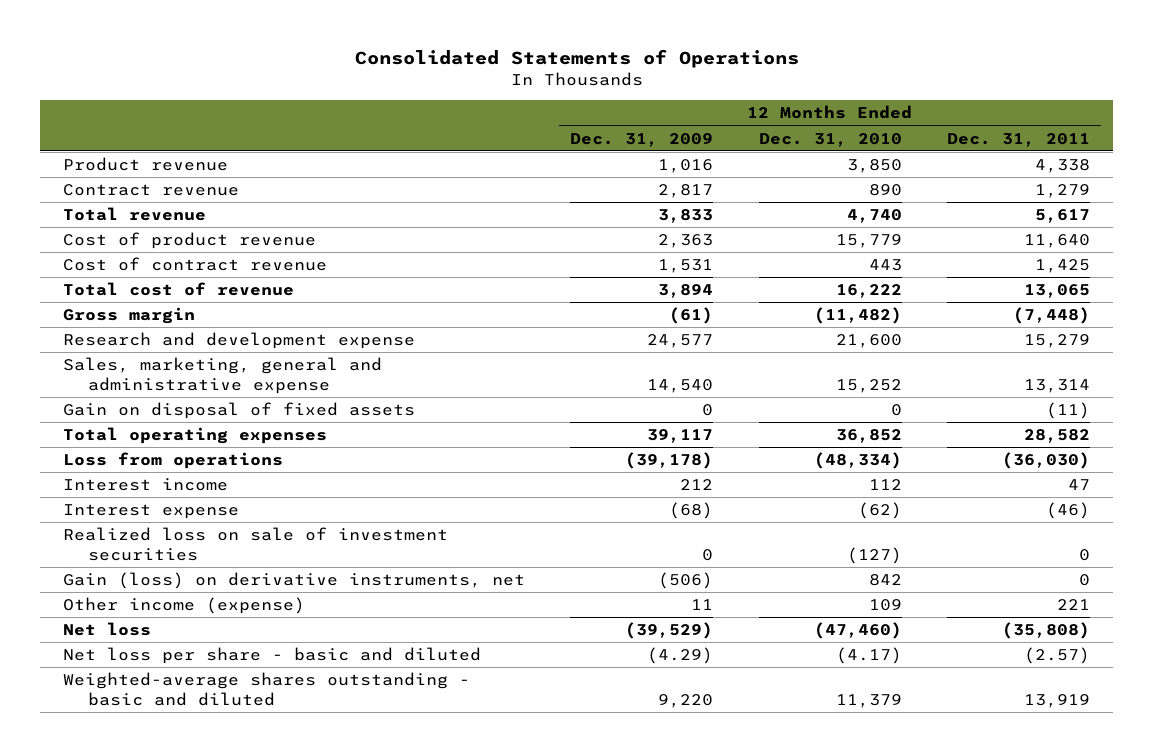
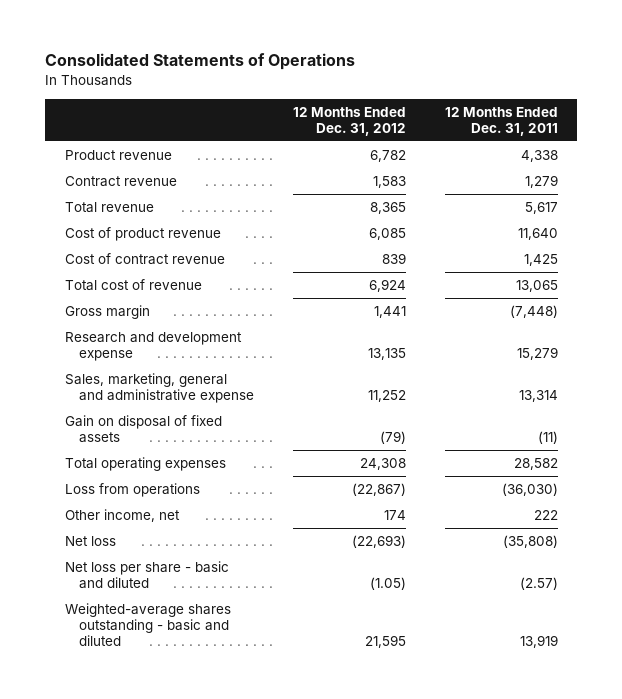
- | 12 Months Ended Dec. 31, 2009 | 12 Months Ended Dec. 31, 2010 | 12 Months Ended Dec. 31, 2011
+ | 12 Months Ended Dec. 31, 2012 | 12 Months Ended Dec. 31, 2011
- Interest income | 212 | 112 | 47
- Interest expense | (68) | (62) | (46)
- Realized loss on sale of investment securities | 0 | (127) | 0
- Gain (loss) on derivative instruments, net | (506) | 842 | 0
- Other income (expense) | 11 | 109 | 221
+ Other income, net | 174 | 222

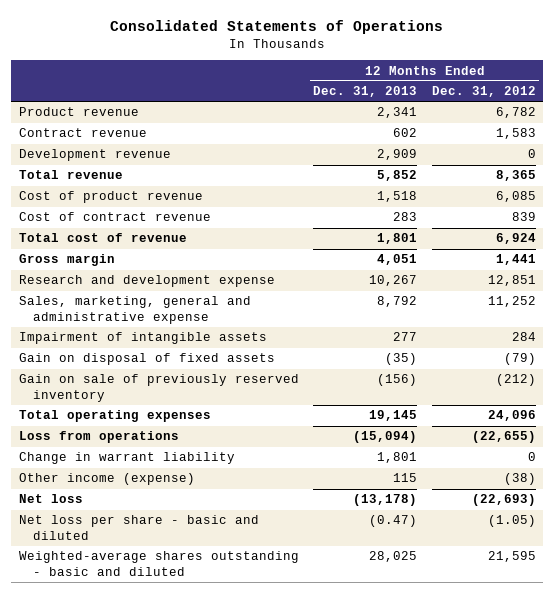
- | 12 Months Ended Dec. 31, 2012 | 12 Months Ended Dec. 31, 2011
+ | 12 Months Ended Dec. 31, 2013 | 12 Months Ended Dec. 31, 2012
+ Development revenue | 2,909 | 0
- Research and development expense | 13,135 | 15,279
+ Research and development expense | 10,267 | 12,851
+ Impairment of intangible assets | 277 | 284
- Total operating expenses | 24,308 | 28,582
- Loss from operations | (22,867) | (36,030)
- Other income, net | 174 | 222
+ Gain on sale of previously reserved inventory | (156) | (212)
+ Total operating expenses | 19,145 | 24,096
+ Loss from operations | (15,094) | (22,655)
+ Change in warrant liability | 1,801 | 0
+ Other income (expense) | 115 | (38)

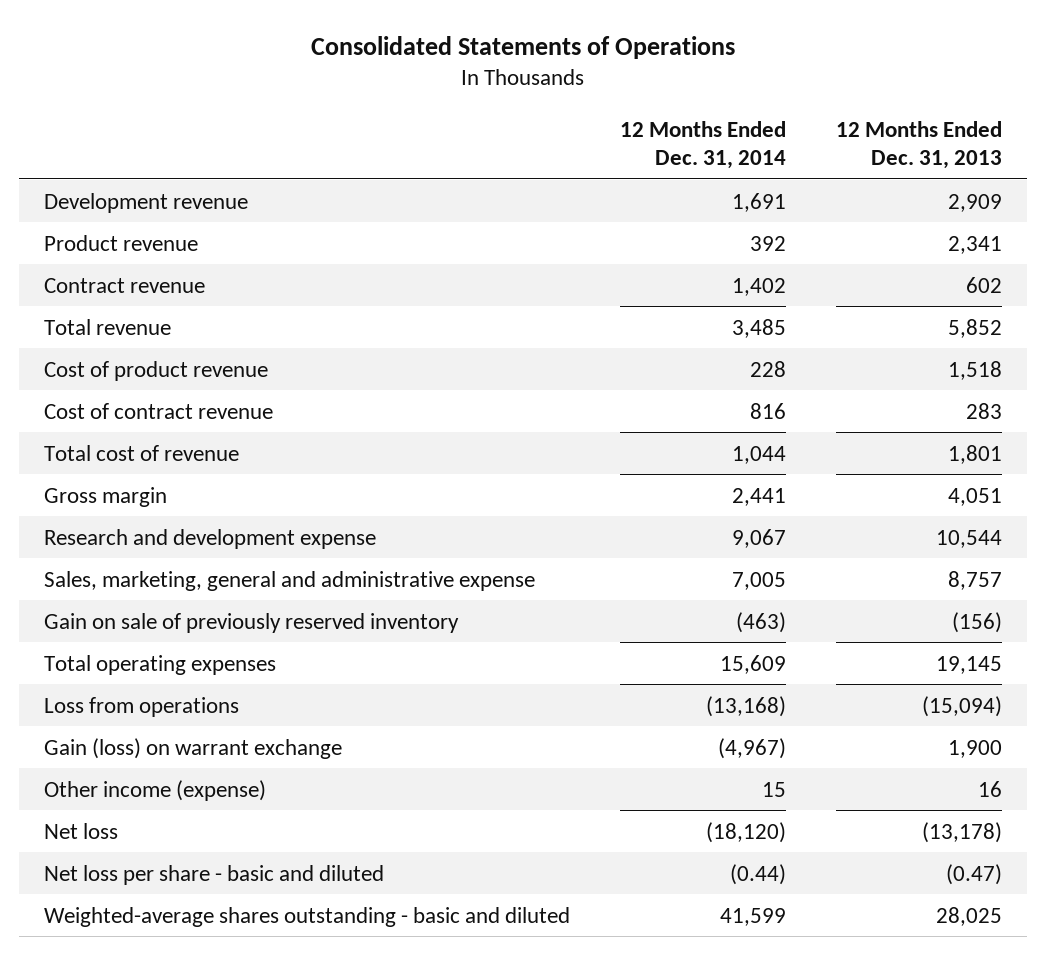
- | 12 Months Ended Dec. 31, 2013 | 12 Months Ended Dec. 31, 2012
+ | 12 Months Ended Dec. 31, 2014 | 12 Months Ended Dec. 31, 2013
moved up: Development revenue | 1,691 | 2,909
- Research and development expense | 10,267 | 12,851
- Sales, marketing, general and administrative expense | 8,792 | 11,252
- Impairment of intangible assets | 277 | 284
- Gain on disposal of fixed assets | (35) | (79)
+ Research and development expense | 9,067 | 10,544
+ Sales, marketing, general and administrative expense | 7,005 | 8,757
- Change in warrant liability | 1,801 | 0
- Other income (expense) | 115 | (38)
+ Gain (loss) on warrant exchange | (4,967) | 1,900
+ Other income (expense) | 15 | 16

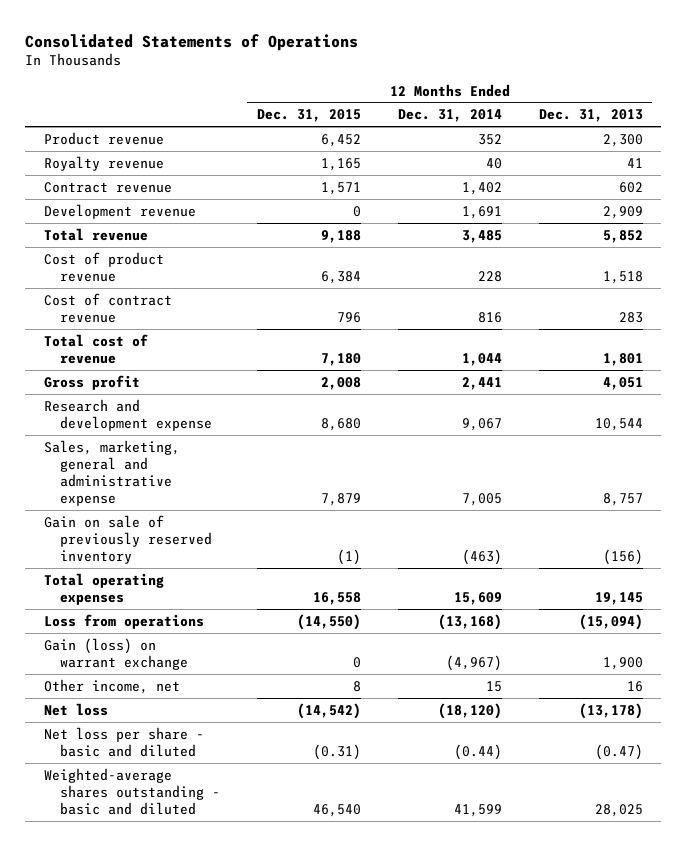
- | 12 Months Ended Dec. 31, 2014 | 12 Months Ended Dec. 31, 2013
+ | 12 Months Ended Dec. 31, 2015 | 12 Months Ended Dec. 31, 2014 | 12 Months Ended Dec. 31, 2013
- Product revenue | 392 | 2,341
+ Product revenue | 6,452 | 352 | 2,300
+ Royalty revenue | 1,165 | 40 | 41
moved down: Development revenue | 0 | 1,691 | 2,909
- Gross margin | 2,441 | 4,051
+ Gross profit | 2,008 | 2,441 | 4,051
- Other income (expense) | 15 | 16
+ Other income, net | 8 | 15 | 16

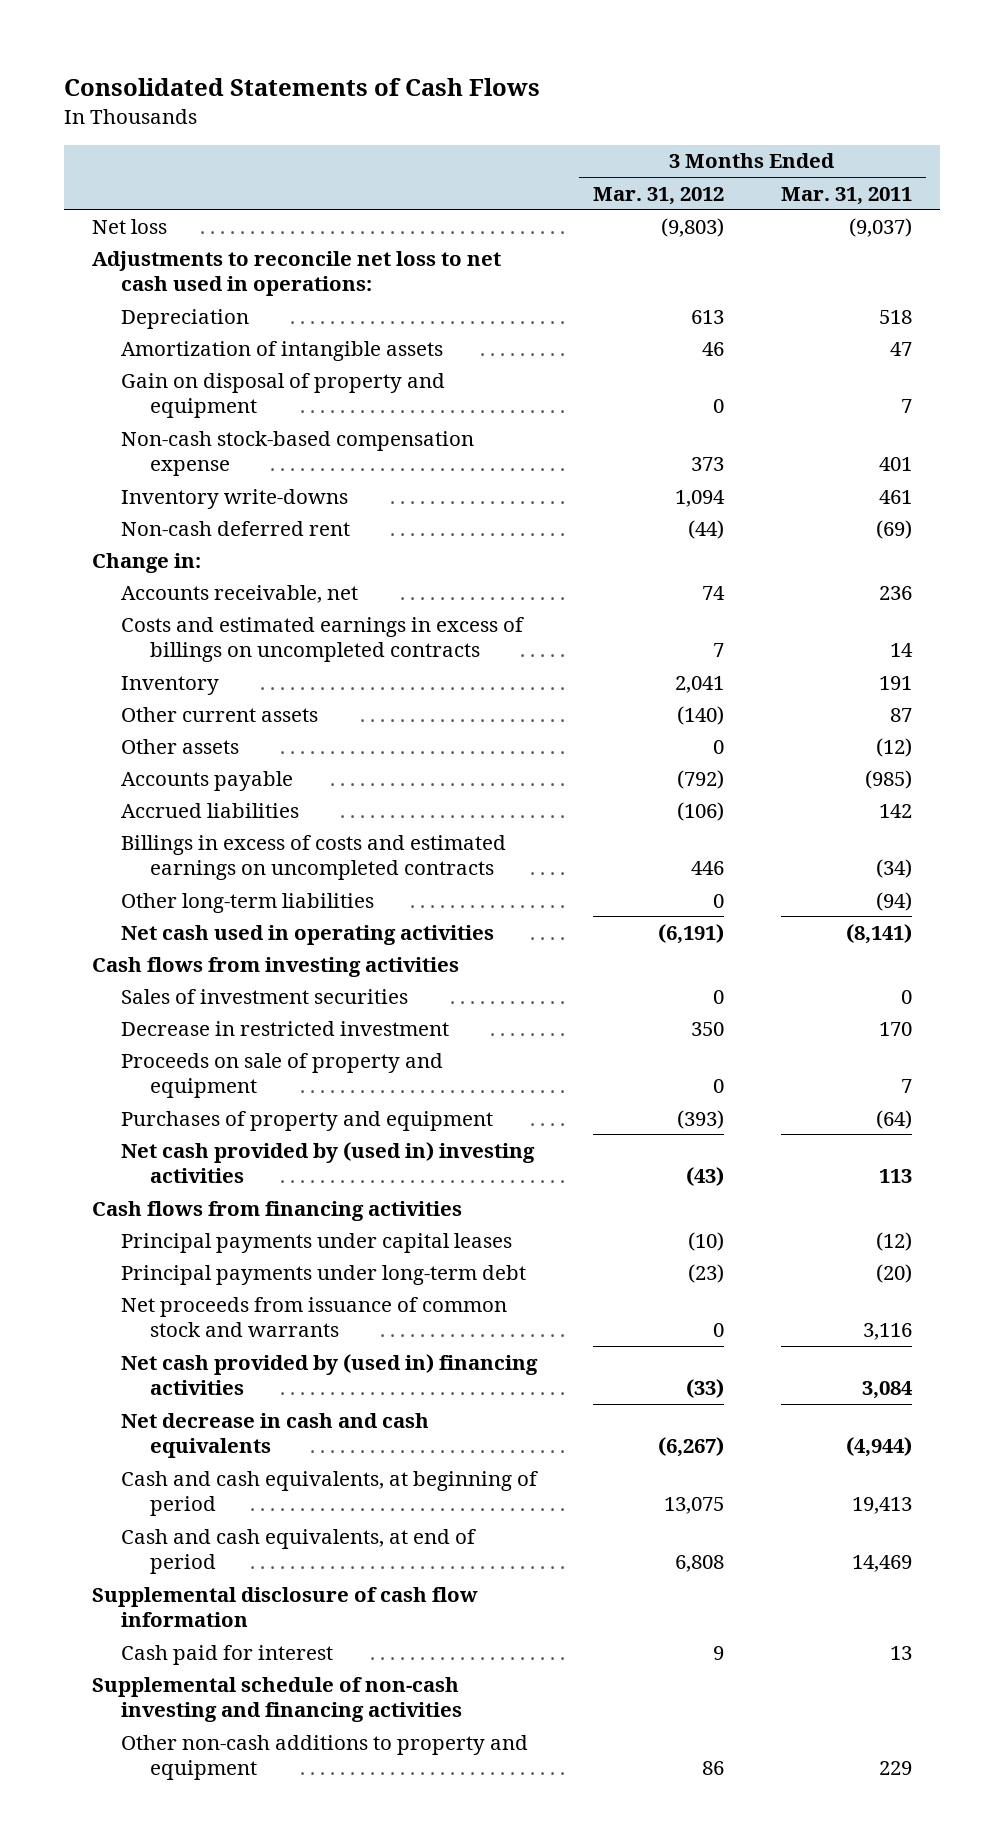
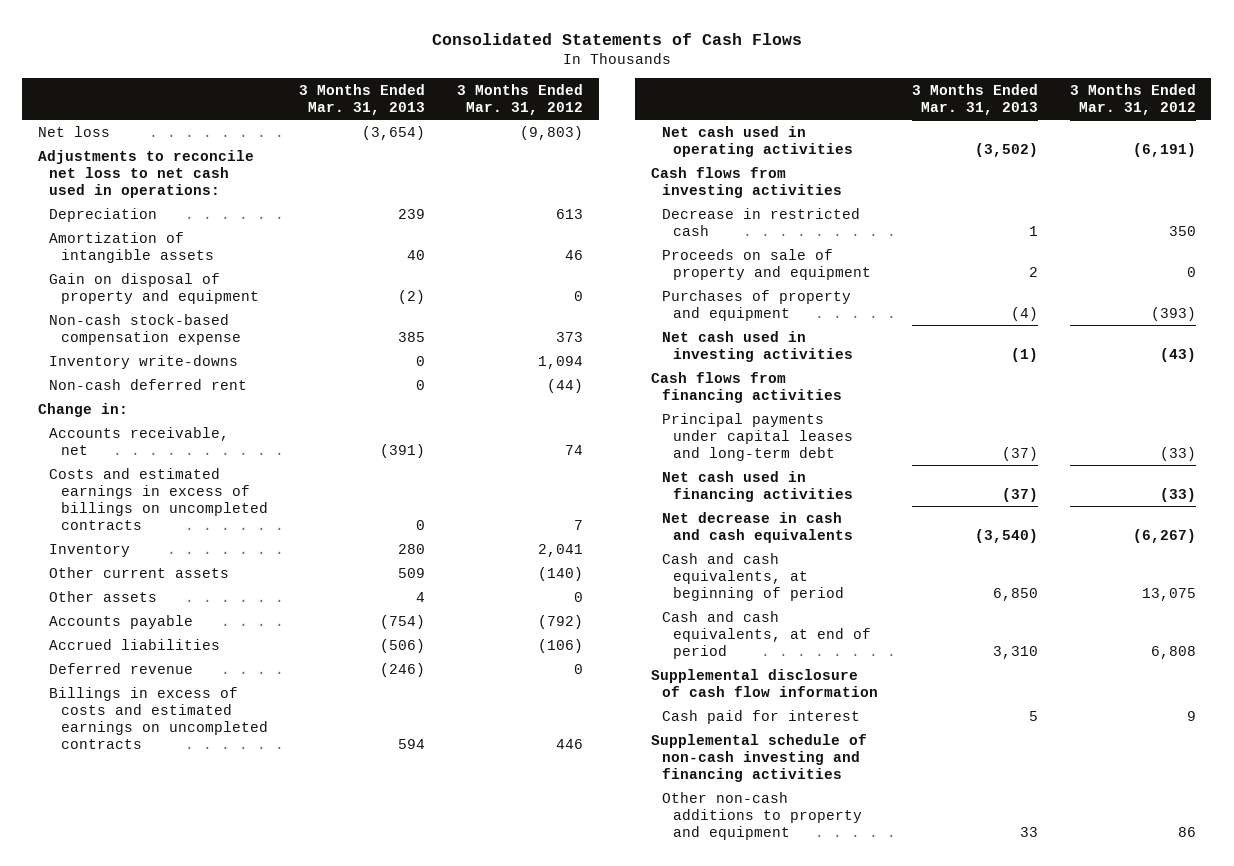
- | 3 Months Ended Mar. 31, 2012 | 3 Months Ended Mar. 31, 2011
+ | 3 Months Ended Mar. 31, 2013 | 3 Months Ended Mar. 31, 2012
+ Deferred revenue | (246) | 0
- Other long-term liabilities | 0 | (94)
- Sales of investment securities | 0 | 0
- Decrease in restricted investment | 350 | 170
+ Decrease in restricted cash | 1 | 350
- Net cash provided by (used in) investing activities | (43) | 113
+ Net cash used in investing activities | (1) | (43)
- Principal payments under capital leases | (10) | (12)
- Principal payments under long-term debt | (23) | (20)
- Net proceeds from issuance of common stock and warrants | 0 | 3,116
- Net cash provided by (used in) financing activities | (33) | 3,084
+ Principal payments under capital leases and long-term debt | (37) | (33)
+ Net cash used in financing activities | (37) | (33)

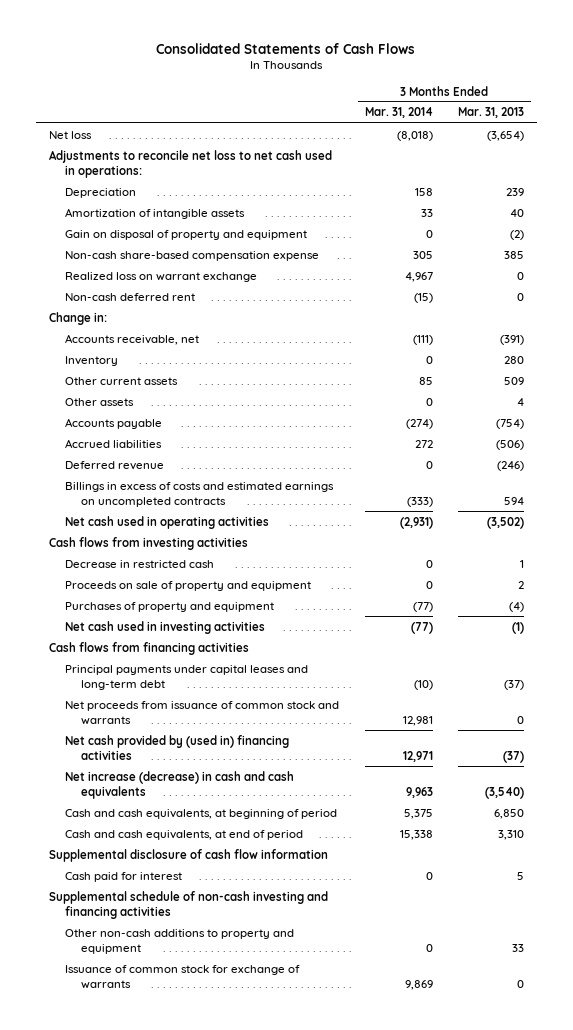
- | 3 Months Ended Mar. 31, 2013 | 3 Months Ended Mar. 31, 2012
+ | 3 Months Ended Mar. 31, 2014 | 3 Months Ended Mar. 31, 2013
- Non-cash stock-based compensation expense | 385 | 373
- Inventory write-downs | 0 | 1,094
+ Non-cash share-based compensation expense | 305 | 385
+ Realized loss on warrant exchange | 4,967 | 0
- Costs and estimated earnings in excess of billings on uncompleted contracts | 0 | 7
- Net cash used in financing activities | (37) | (33)
- Net decrease in cash and cash equivalents | (3,540) | (6,267)
+ Net proceeds from issuance of common stock and warrants | 12,981 | 0
+ Net cash provided by (used in) financing activities | 12,971 | (37)
+ Net increase (decrease) in cash and cash equivalents | 9,963 | (3,540)
+ Issuance of common stock for exchange of warrants | 9,869 | 0

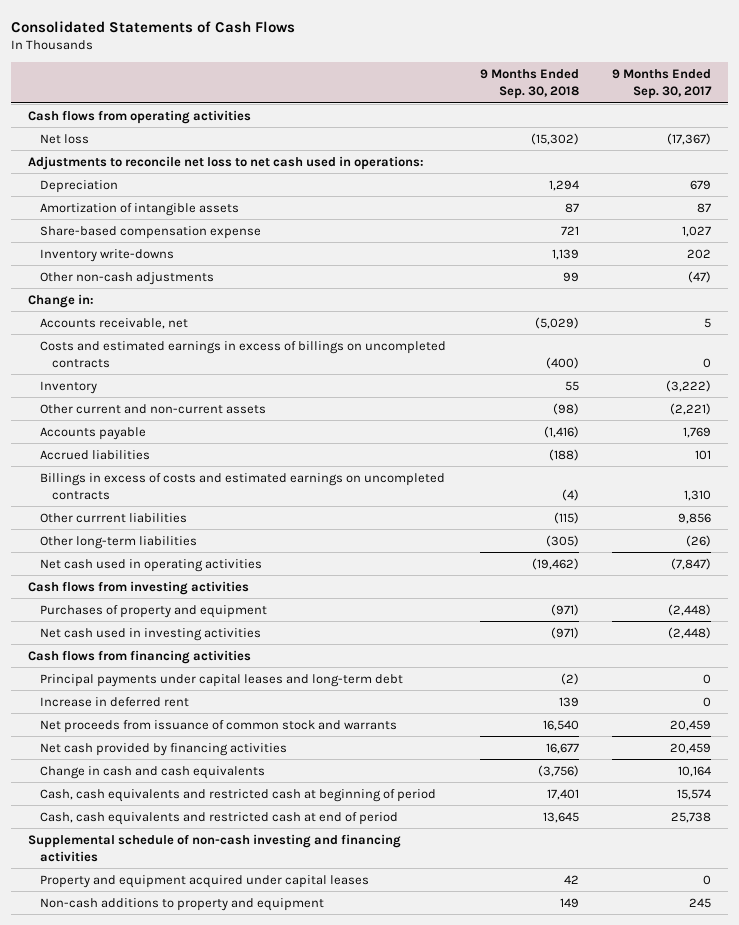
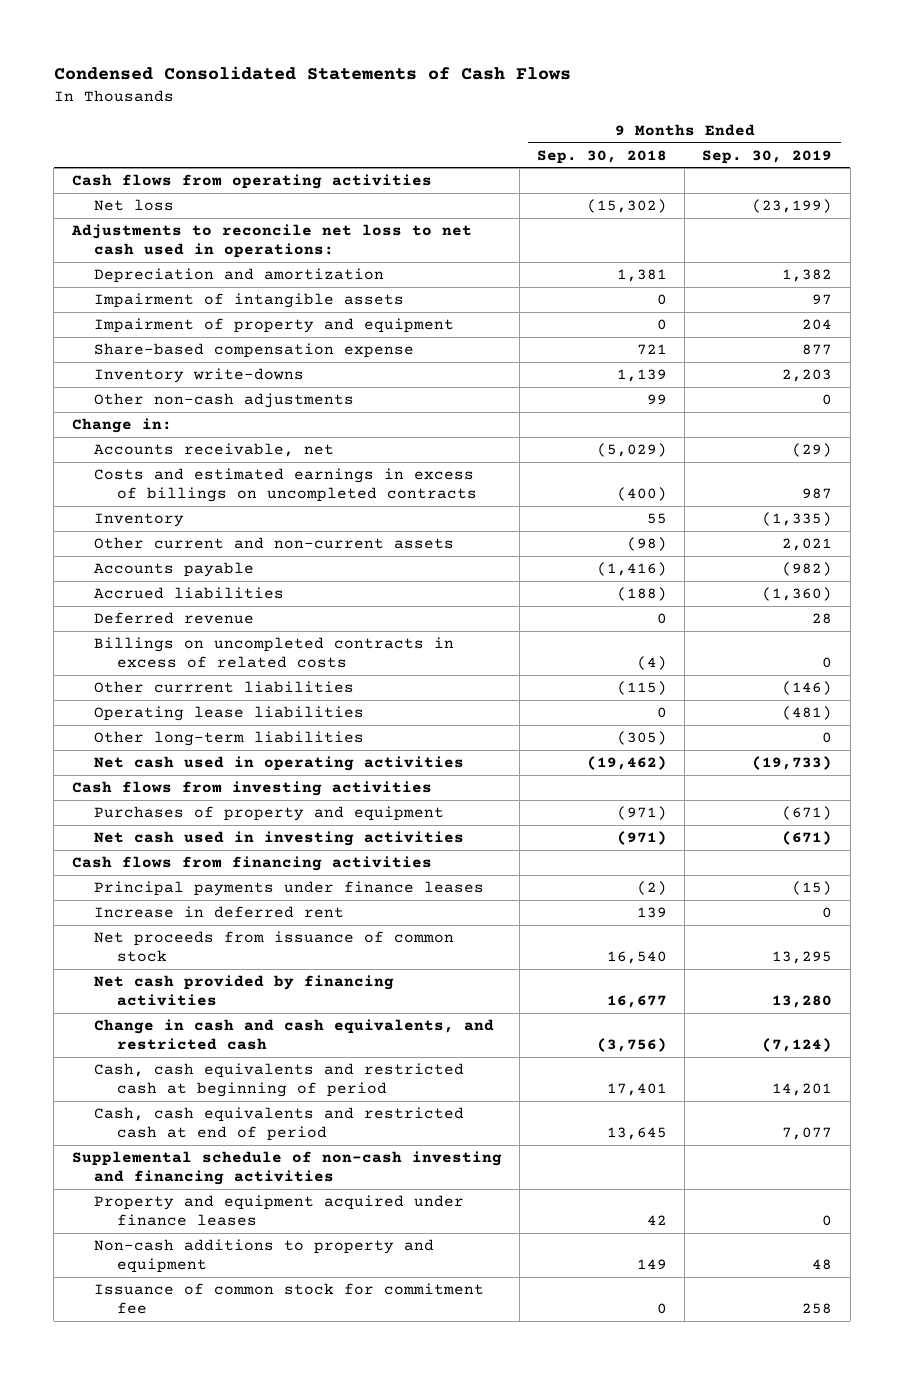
- Consolidated Statements of Cash Flows
+ Condensed Consolidated Statements of Cash Flows
- | 9 Months Ended Sep. 30, 2018 | 9 Months Ended Sep. 30, 2017
+ | 9 Months Ended Sep. 30, 2018 | 9 Months Ended Sep. 30, 2019
- Depreciation | 1,294 | 679
- Amortization of intangible assets | 87 | 87
+ Depreciation and amortization | 1,381 | 1,382
+ Impairment of intangible assets | 0 | 97
+ Impairment of property and equipment | 0 | 204
- Billings in excess of costs and estimated earnings on uncompleted contracts | (4) | 1,310
+ Deferred revenue | 0 | 28
+ Billings on uncompleted contracts in excess of related costs | (4) | 0
+ Operating lease liabilities | 0 | (481)
- Principal payments under capital leases and long-term debt | (2) | 0
+ Principal payments under finance leases | (2) | (15)
- Net proceeds from issuance of common stock and warrants | 16,540 | 20,459
+ Net proceeds from issuance of common stock | 16,540 | 13,295
- Change in cash and cash equivalents | (3,756) | 10,164
+ Change in cash and cash equivalents, and restricted cash | (3,756) | (7,124)
- Property and equipment acquired under capital leases | 42 | 0
+ Property and equipment acquired under finance leases | 42 | 0
+ Issuance of common stock for commitment fee | 0 | 258

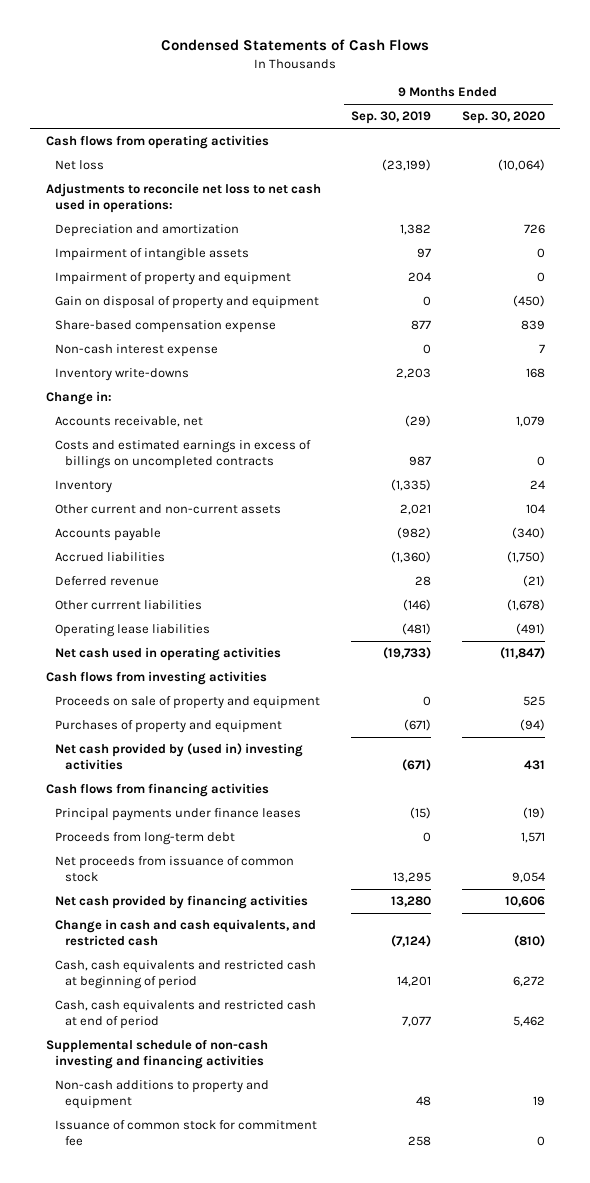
- Condensed Consolidated Statements of Cash Flows
+ Condensed Statements of Cash Flows
- | 9 Months Ended Sep. 30, 2018 | 9 Months Ended Sep. 30, 2019
+ | 9 Months Ended Sep. 30, 2019 | 9 Months Ended Sep. 30, 2020
+ Gain on disposal of property and equipment | 0 | (450)
+ Non-cash interest expense | 0 | 7
- Other non-cash adjustments | 99 | 0
- Billings on uncompleted contracts in excess of related costs | (4) | 0
- Other long-term liabilities | (305) | 0
+ Proceeds on sale of property and equipment | 0 | 525
- Net cash used in investing activities | (971) | (671)
+ Net cash provided by (used in) investing activities | (671) | 431
- Increase in deferred rent | 139 | 0
+ Proceeds from long-term debt | 0 | 1,571
- Property and equipment acquired under finance leases | 42 | 0

